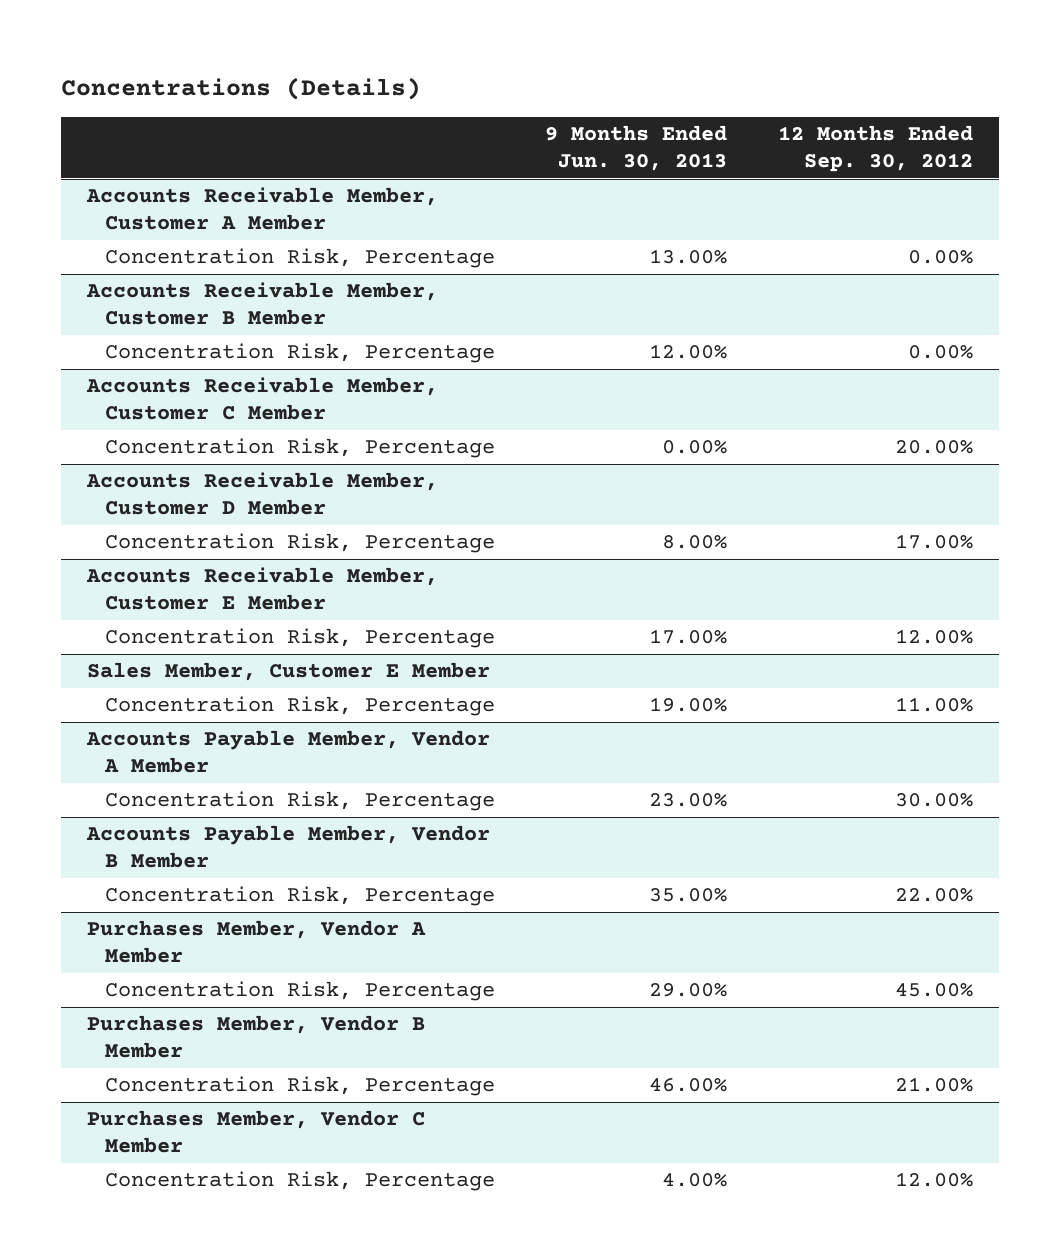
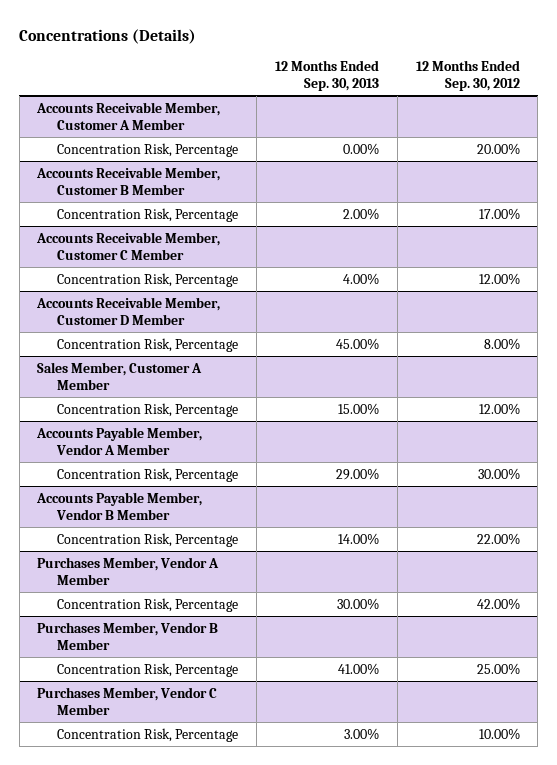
- | 9 Months Ended Jun. 30, 2013 | 12 Months Ended Sep. 30, 2012
+ | 12 Months Ended Sep. 30, 2013 | 12 Months Ended Sep. 30, 2012
@ Accounts Receivable Member, Customer A Member
- Concentration Risk, Percentage | 13.00% | 0.00%
+ Concentration Risk, Percentage | 0.00% | 20.00%
@ Accounts Receivable Member, Customer B Member
- Concentration Risk, Percentage | 12.00% | 0.00%
+ Concentration Risk, Percentage | 2.00% | 17.00%
@ Accounts Receivable Member, Customer C Member
- Concentration Risk, Percentage | 0.00% | 20.00%
+ Concentration Risk, Percentage | 4.00% | 12.00%
@ Accounts Receivable Member, Customer D Member
- Concentration Risk, Percentage | 8.00% | 17.00%
- Accounts Receivable Member, Customer E Member
@ Accounts Receivable Member, Customer D Member
+ Concentration Risk, Percentage | 45.00% | 8.00%
+ Sales Member, Customer A Member
- Sales Member, Customer E Member
- Concentration Risk, Percentage | 19.00% | 11.00%
@ Purchases Member, Vendor A Member
- Concentration Risk, Percentage | 29.00% | 45.00%
+ Concentration Risk, Percentage | 30.00% | 42.00%
@ Purchases Member, Vendor B Member
- Concentration Risk, Percentage | 46.00% | 21.00%
+ Concentration Risk, Percentage | 41.00% | 25.00%
@ Purchases Member, Vendor C Member
- Concentration Risk, Percentage | 4.00% | 12.00%
+ Concentration Risk, Percentage | 3.00% | 10.00%

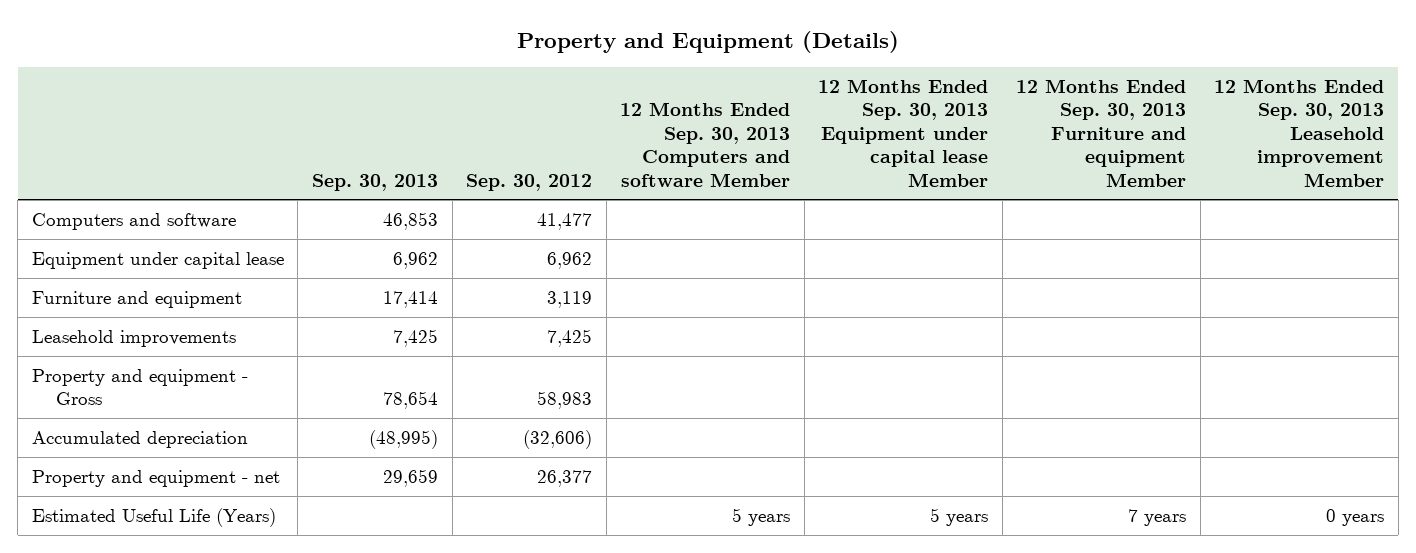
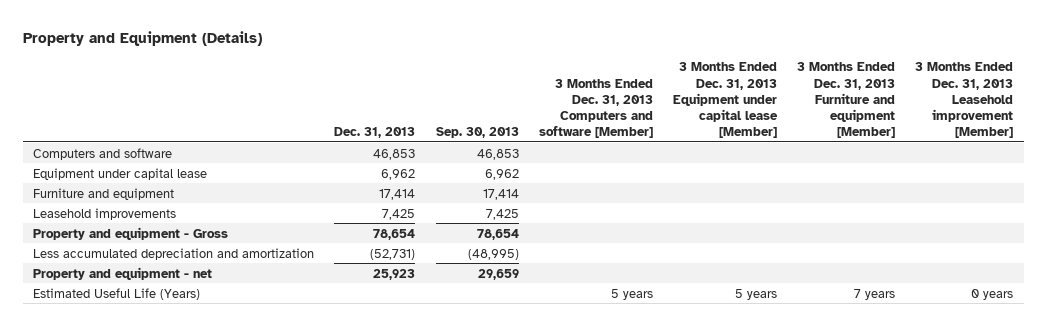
- | Sep. 30, 2013 | Sep. 30, 2012 | 12 Months Ended Sep. 30, 2013 Computers and software Member | 12 Months Ended Sep. 30, 2013 Equipment under capital lease Member | 12 Months Ended Sep. 30, 2013 Furniture and equipment Member | 12 Months Ended Sep. 30, 2013 Leasehold improvement Member
+ | Dec. 31, 2013 | Sep. 30, 2013 | 3 Months Ended Dec. 31, 2013 Computers and software [Member] | 3 Months Ended Dec. 31, 2013 Equipment under capital lease [Member] | 3 Months Ended Dec. 31, 2013 Furniture and equipment [Member] | 3 Months Ended Dec. 31, 2013 Leasehold improvement [Member]
- Accumulated depreciation | (48,995) | (32,606) | | | |
+ Less accumulated depreciation and amortization | (52,731) | (48,995) | | | |

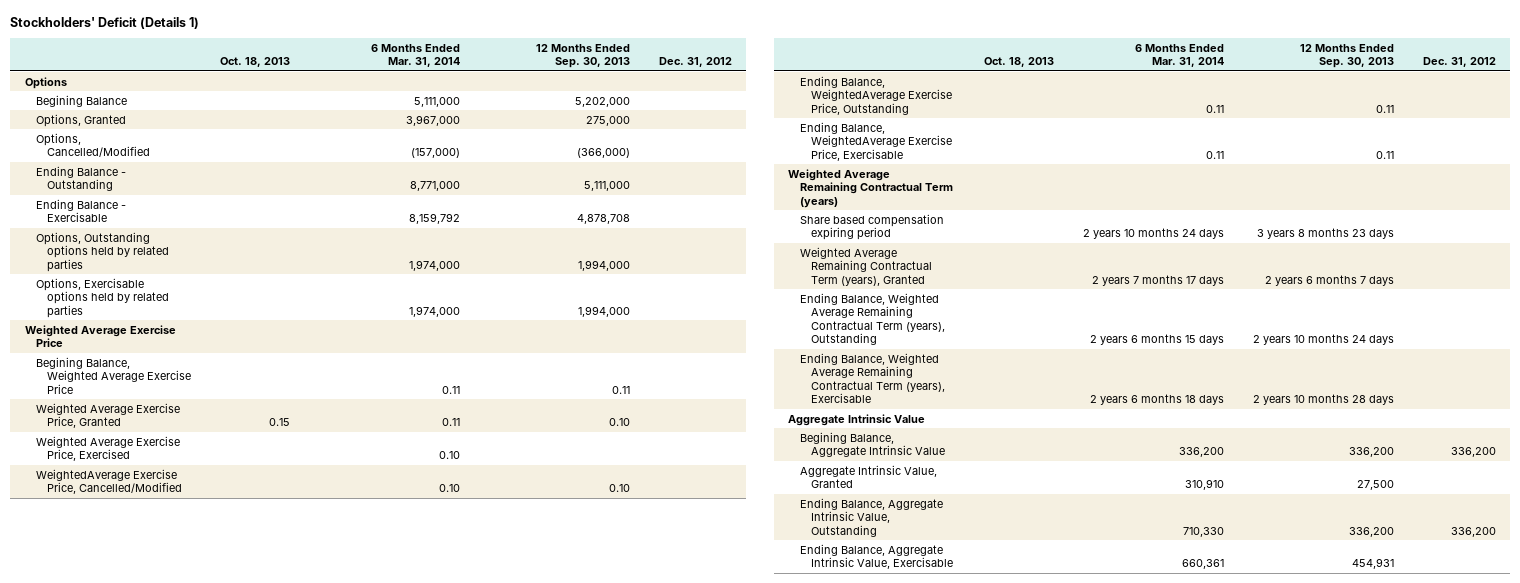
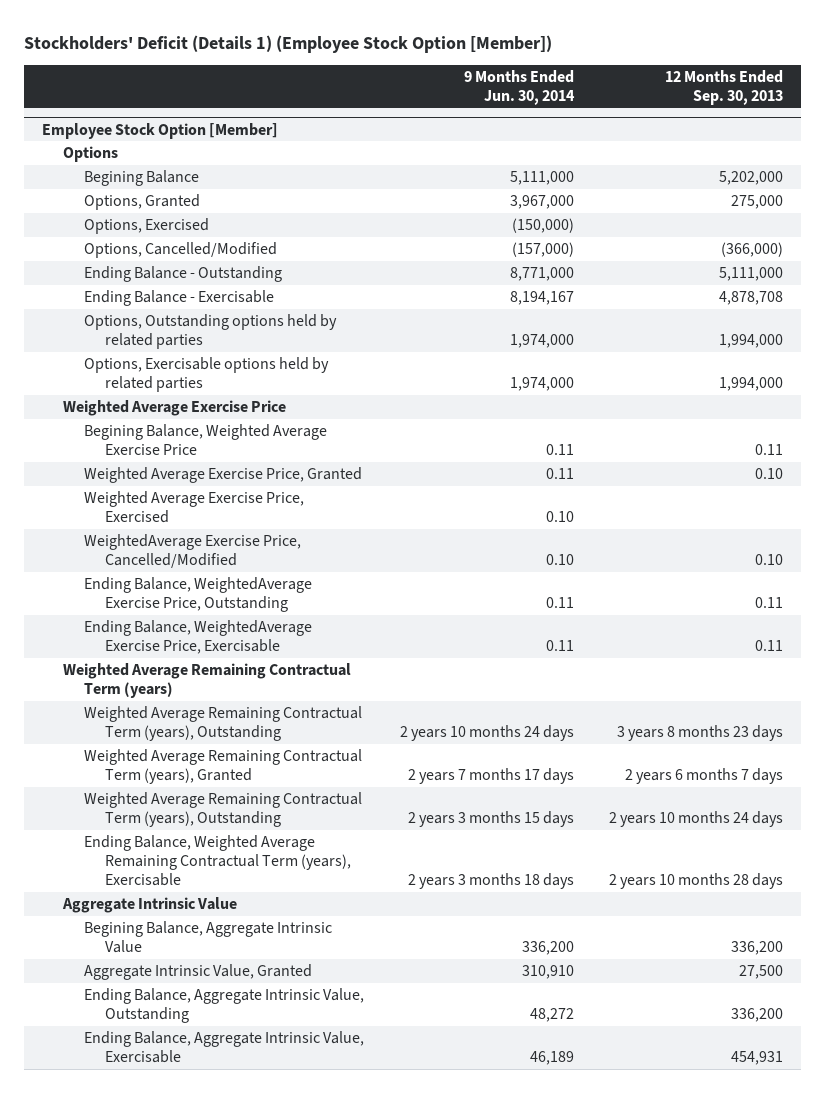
- Stockholders' Deficit (Details 1)
+ Stockholders' Deficit (Details 1) (Employee Stock Option [Member])
- | Oct. 18, 2013 | 6 Months Ended Mar. 31, 2014 | 12 Months Ended Sep. 30, 2013 | Dec. 31, 2012
+ | 9 Months Ended Jun. 30, 2014 | 12 Months Ended Sep. 30, 2013
+ Employee Stock Option [Member]
+ Options, Exercised | (150,000) |
- Share based compensation expiring period | | 2 years 10 months 24 days | 3 years 8 months 23 days |
+ Weighted Average Remaining Contractual Term (years), Outstanding | 2 years 10 months 24 days | 3 years 8 months 23 days
- Ending Balance, Weighted Average Remaining Contractual Term (years), Outstanding | | 2 years 6 months 15 days | 2 years 10 months 24 days |
+ Weighted Average Remaining Contractual Term (years), Outstanding | 2 years 3 months 15 days | 2 years 10 months 24 days

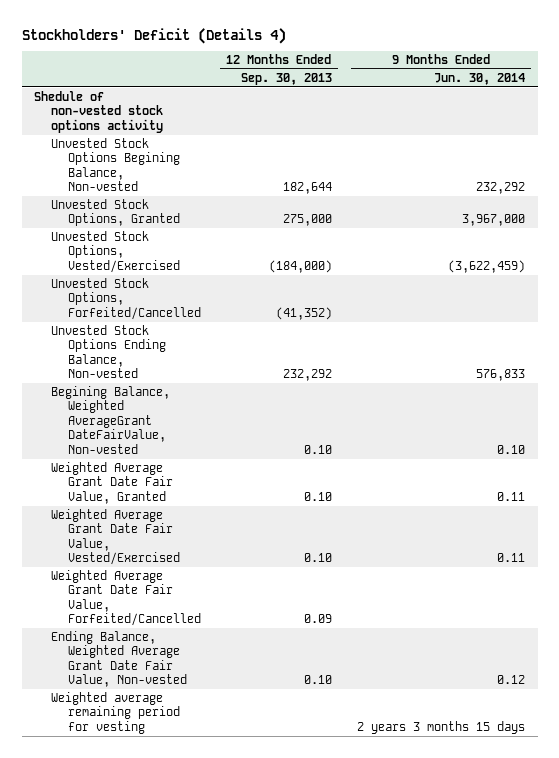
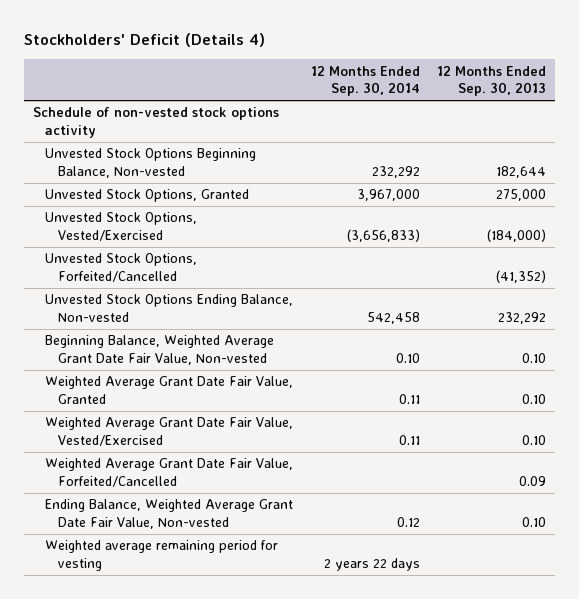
- | 12 Months Ended Sep. 30, 2013 | 9 Months Ended Jun. 30, 2014
+ | 12 Months Ended Sep. 30, 2014 | 12 Months Ended Sep. 30, 2013
- Shedule of non-vested stock options activity
- Unvested Stock Options Begining Balance, Non-vested | 182,644 | 232,292
+ Schedule of non-vested stock options activity
+ Unvested Stock Options Beginning Balance, Non-vested | 232,292 | 182,644
- Begining Balance, Weighted AverageGrant DateFairValue, Non-vested | 0.10 | 0.10
+ Beginning Balance, Weighted Average Grant Date Fair Value, Non-vested | 0.10 | 0.10

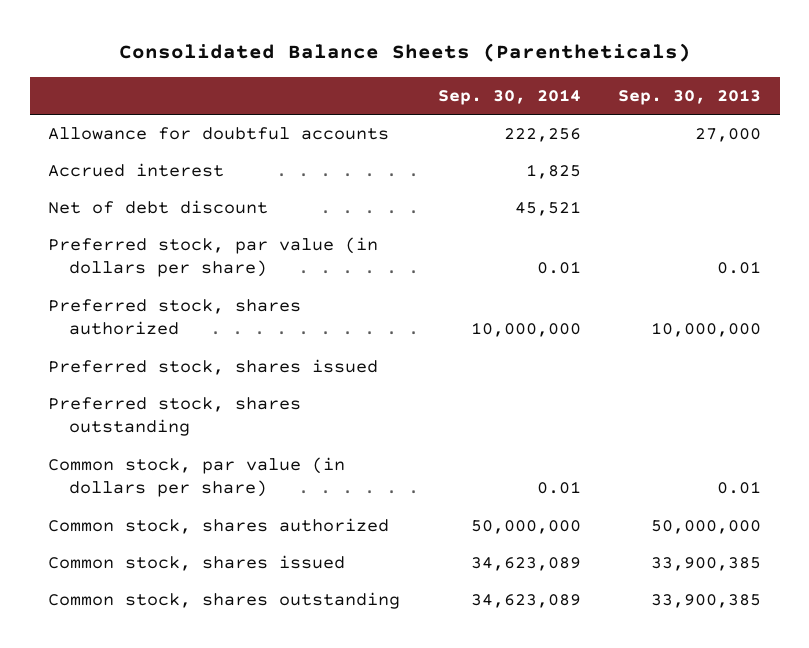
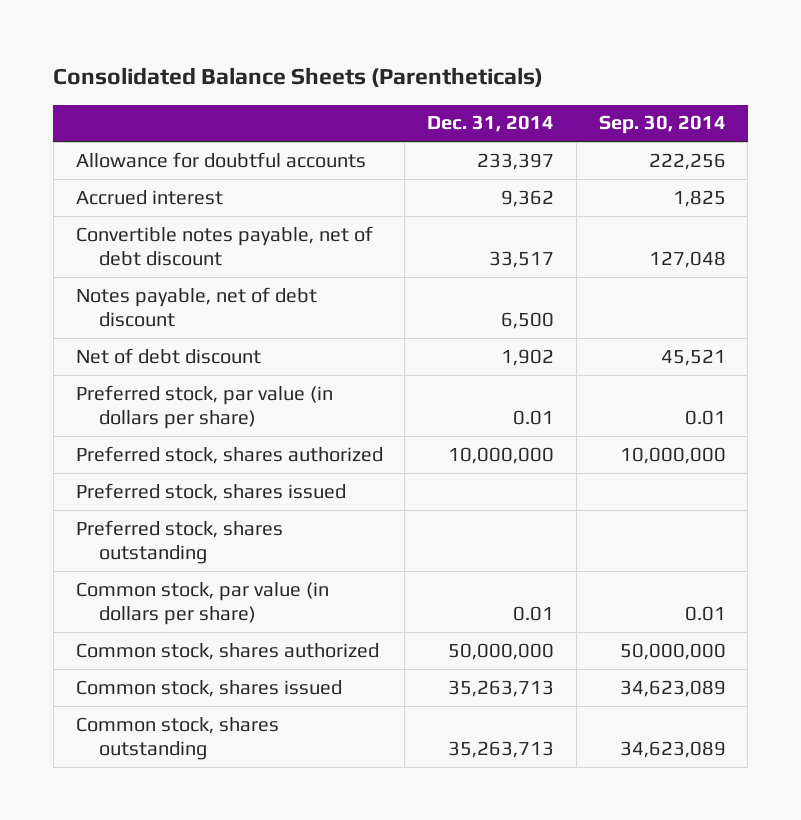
- | Sep. 30, 2014 | Sep. 30, 2013
+ | Dec. 31, 2014 | Sep. 30, 2014
+ Convertible notes payable, net of debt discount | 33,517 | 127,048
+ Notes payable, net of debt discount | 6,500 |

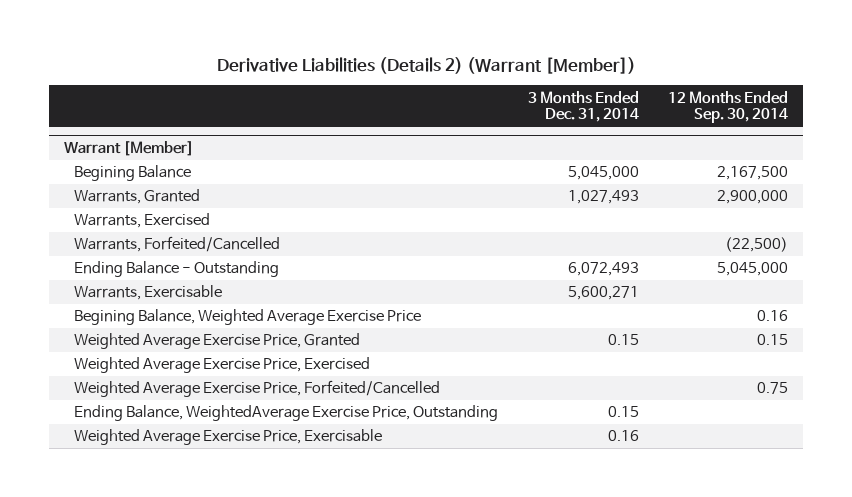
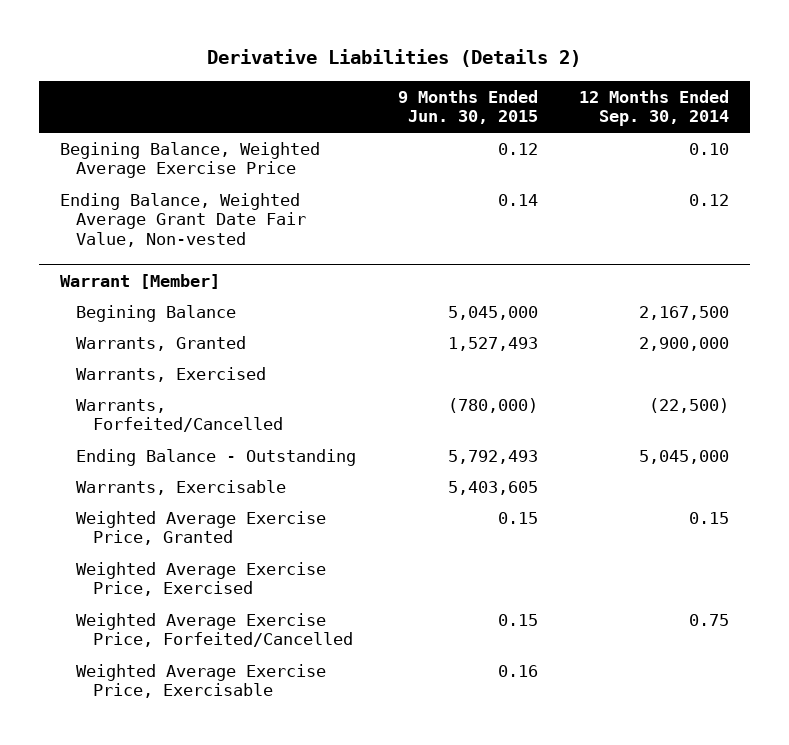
- Derivative Liabilities (Details 2) (Warrant [Member])
+ Derivative Liabilities (Details 2)
- | 3 Months Ended Dec. 31, 2014 | 12 Months Ended Sep. 30, 2014
+ | 9 Months Ended Jun. 30, 2015 | 12 Months Ended Sep. 30, 2014
+ Begining Balance, Weighted Average Exercise Price | 0.12 | 0.10
+ Ending Balance, Weighted Average Grant Date Fair Value, Non-vested | 0.14 | 0.12
@ Warrant [Member]
- Begining Balance, Weighted Average Exercise Price | | 0.16
- Ending Balance, WeightedAverage Exercise Price, Outstanding | 0.15 |

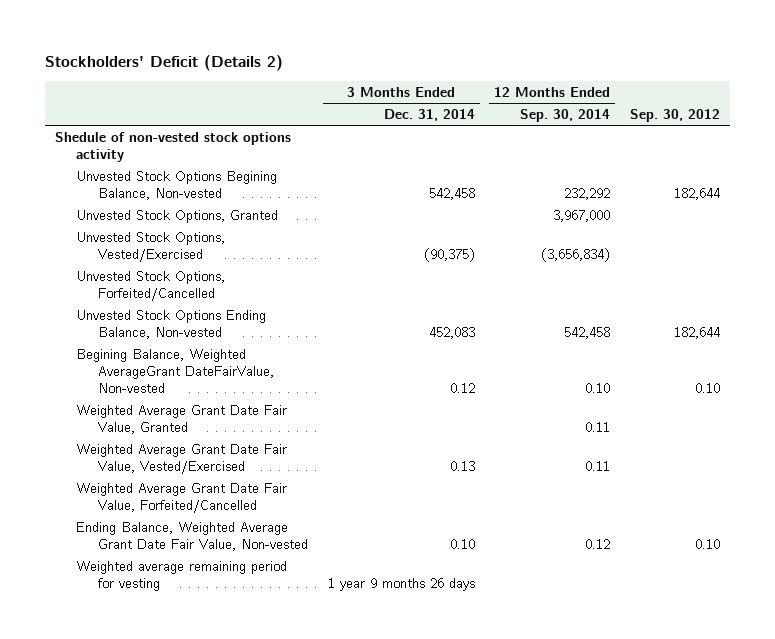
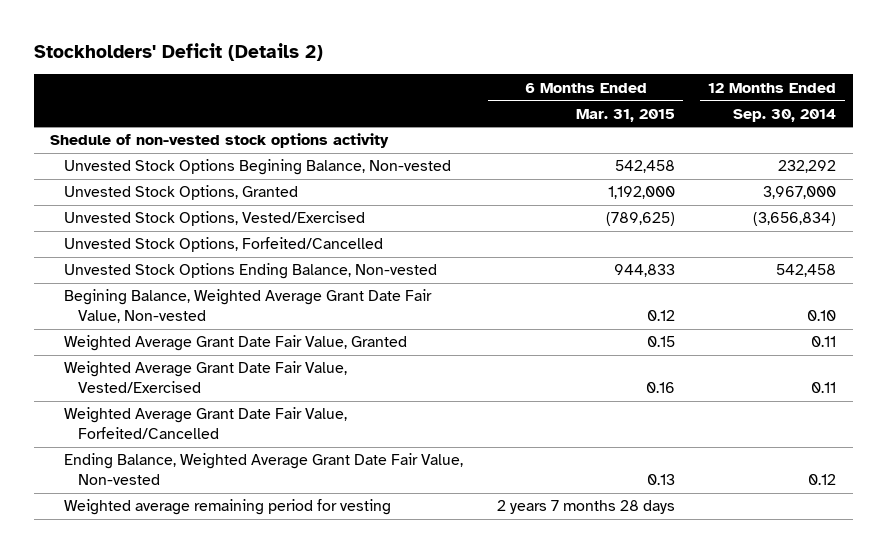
- | 3 Months Ended Dec. 31, 2014 | 12 Months Ended Sep. 30, 2014 | Sep. 30, 2012
+ | 6 Months Ended Mar. 31, 2015 | 12 Months Ended Sep. 30, 2014
- Begining Balance, Weighted AverageGrant DateFairValue, Non-vested | 0.12 | 0.10 | 0.10
+ Begining Balance, Weighted Average Grant Date Fair Value, Non-vested | 0.12 | 0.10

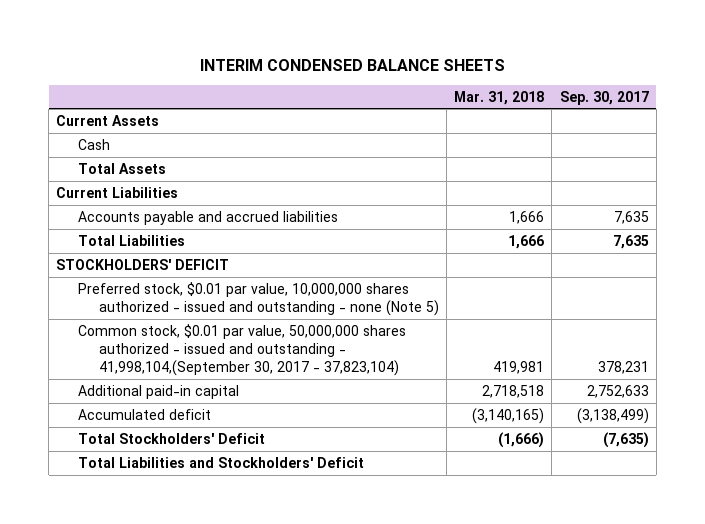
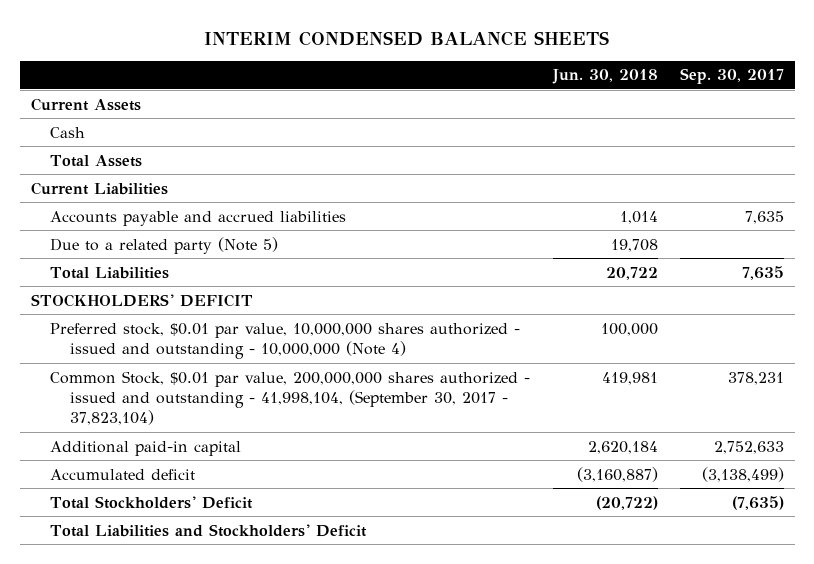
- | Mar. 31, 2018 | Sep. 30, 2017
+ | Jun. 30, 2018 | Sep. 30, 2017
+ Due to a related party (Note 5) | 19,708 |
- Preferred stock, $0.01 par value, 10,000,000 shares authorized - issued and outstanding - none (Note 5)
- Common stock, $0.01 par value, 50,000,000 shares authorized - issued and outstanding - 41,998,104,(September 30, 2017 - 37,823,104) | 419,981 | 378,231
+ Preferred stock, $0.01 par value, 10,000,000 shares authorized - issued and outstanding - 10,000,000 (Note 4) | 100,000 |
+ Common Stock, $0.01 par value, 200,000,000 shares authorized - issued and outstanding - 41,998,104, (September 30, 2017 - 37,823,104) | 419,981 | 378,231

